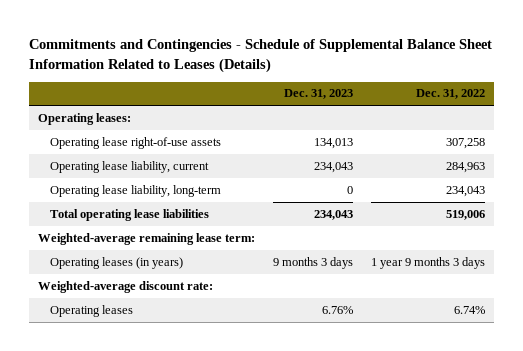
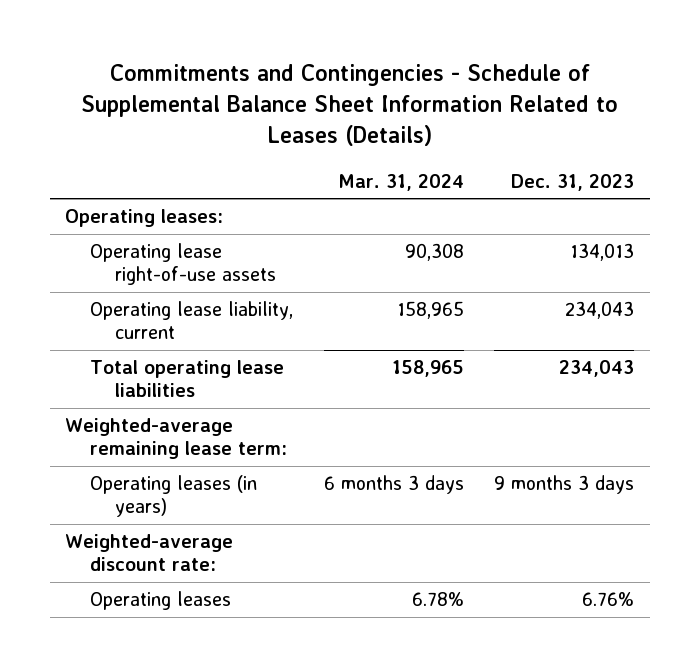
- | Dec. 31, 2023 | Dec. 31, 2022
+ | Mar. 31, 2024 | Dec. 31, 2023
- Operating lease liability, long-term | 0 | 234,043

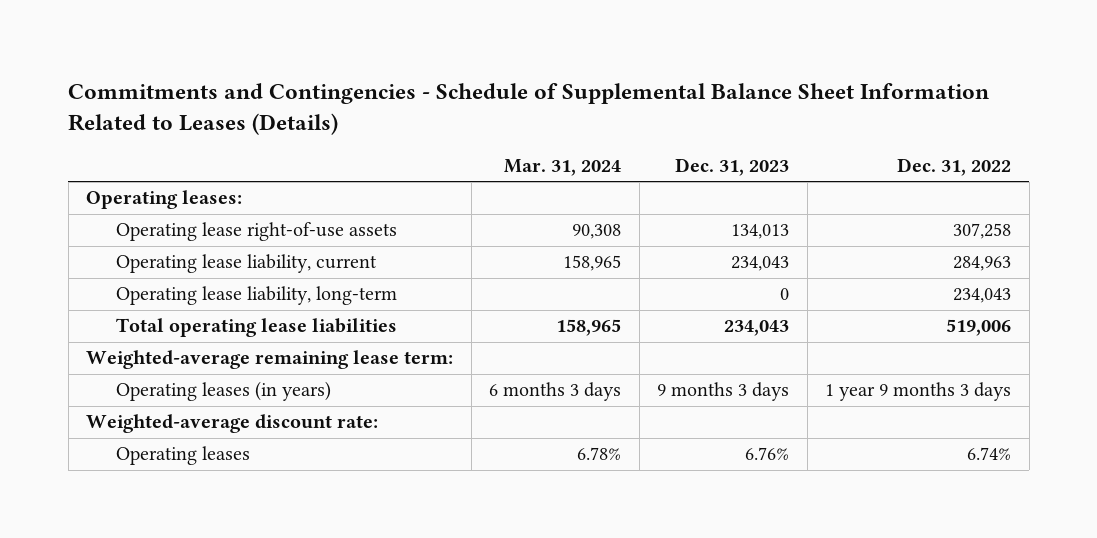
- | Mar. 31, 2024 | Dec. 31, 2023
+ | Mar. 31, 2024 | Dec. 31, 2023 | Dec. 31, 2022
+ Operating lease liability, long-term | | 0 | 234,043

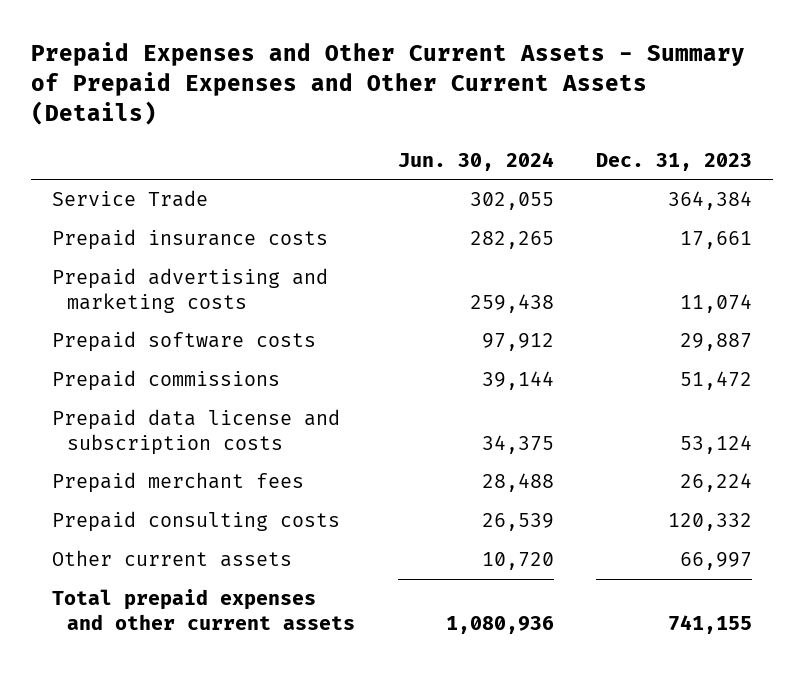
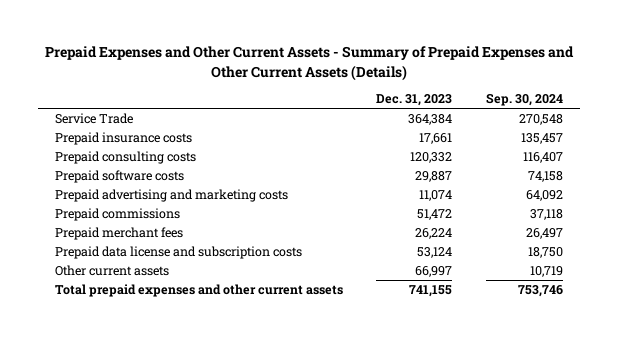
- | Jun. 30, 2024 | Dec. 31, 2023
+ | Dec. 31, 2023 | Sep. 30, 2024
moved up: Prepaid consulting costs | 120,332 | 116,407
moved down: Prepaid advertising and marketing costs | 11,074 | 64,092
moved down: Prepaid data license and subscription costs | 53,124 | 18,750

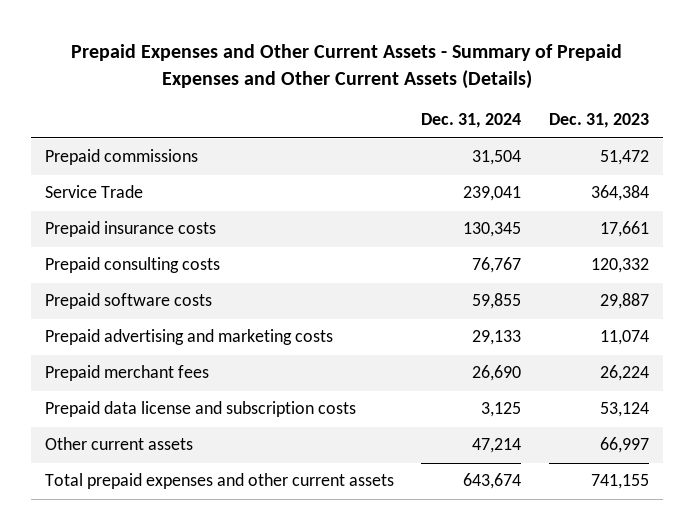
- | Dec. 31, 2023 | Sep. 30, 2024
+ | Dec. 31, 2024 | Dec. 31, 2023
moved up: Prepaid commissions | 31,504 | 51,472

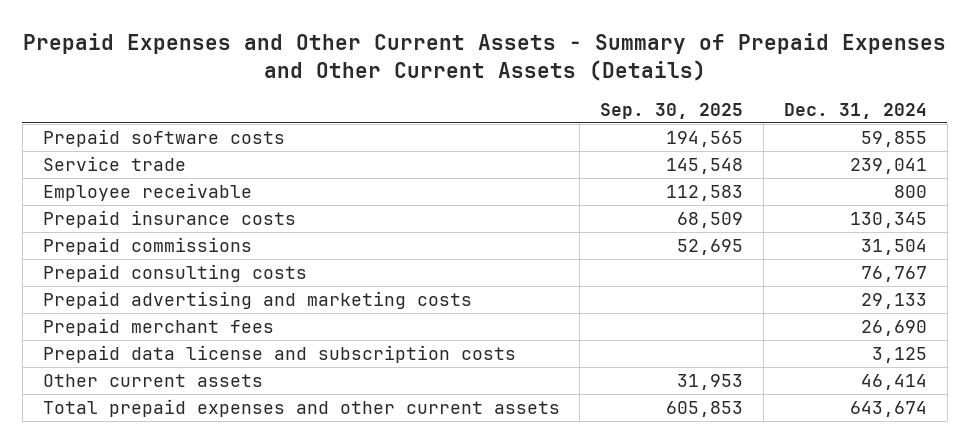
- | Dec. 31, 2024 | Dec. 31, 2023
+ | Sep. 30, 2025 | Dec. 31, 2024
- Service Trade | 239,041 | 364,384
moved up: Prepaid software costs | 194,565 | 59,855
+ Service trade | 145,548 | 239,041
+ Employee receivable | 112,583 | 800
moved down: Prepaid commissions | 52,695 | 31,504
- Other current assets | 47,214 | 66,997
+ Other current assets | 31,953 | 46,414

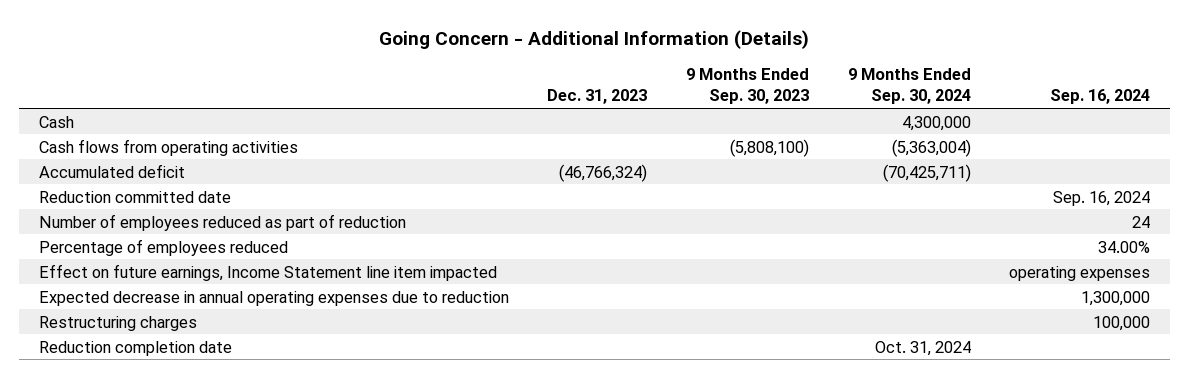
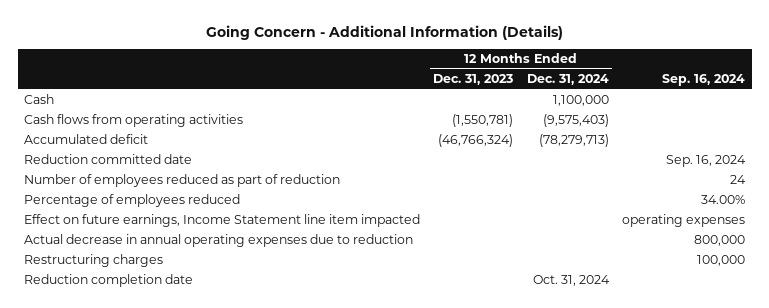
- | Dec. 31, 2023 | 9 Months Ended Sep. 30, 2023 | 9 Months Ended Sep. 30, 2024 | Sep. 16, 2024
+ | 12 Months Ended Dec. 31, 2023 | 12 Months Ended Dec. 31, 2024 | Sep. 16, 2024
- Expected decrease in annual operating expenses due to reduction | | | | 1,300,000
+ Actual decrease in annual operating expenses due to reduction | | | 800,000

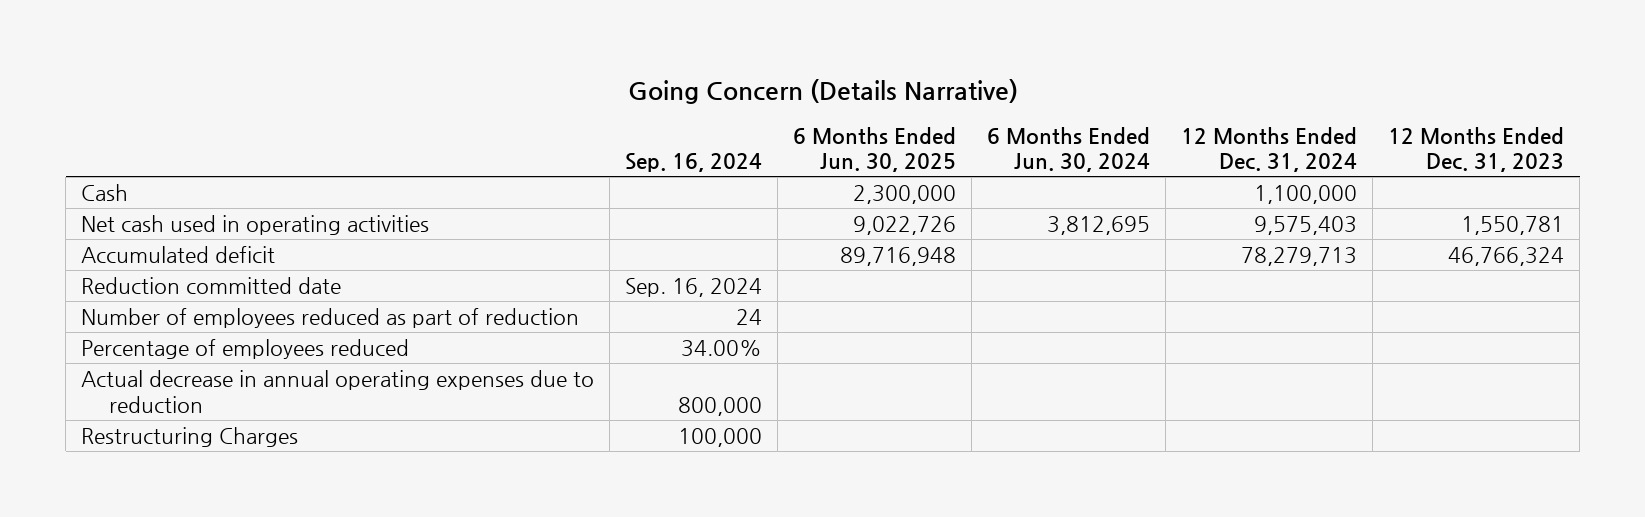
- Going Concern - Additional Information (Details)
+ Going Concern (Details Narrative)
- | 12 Months Ended Dec. 31, 2023 | 12 Months Ended Dec. 31, 2024 | Sep. 16, 2024
+ | Sep. 16, 2024 | 6 Months Ended Jun. 30, 2025 | 6 Months Ended Jun. 30, 2024 | 12 Months Ended Dec. 31, 2024 | 12 Months Ended Dec. 31, 2023
- Cash flows from operating activities | (1,550,781) | (9,575,403) |
- Accumulated deficit | (46,766,324) | (78,279,713) |
+ Net cash used in operating activities | | 9,022,726 | 3,812,695 | 9,575,403 | 1,550,781
+ Accumulated deficit | | 89,716,948 | | 78,279,713 | 46,766,324
- Effect on future earnings, Income Statement line item impacted | | | operating expenses
- Restructuring charges | | | 100,000
- Reduction completion date | | Oct. 31, 2024 |
+ Restructuring Charges | 100,000 | | | |

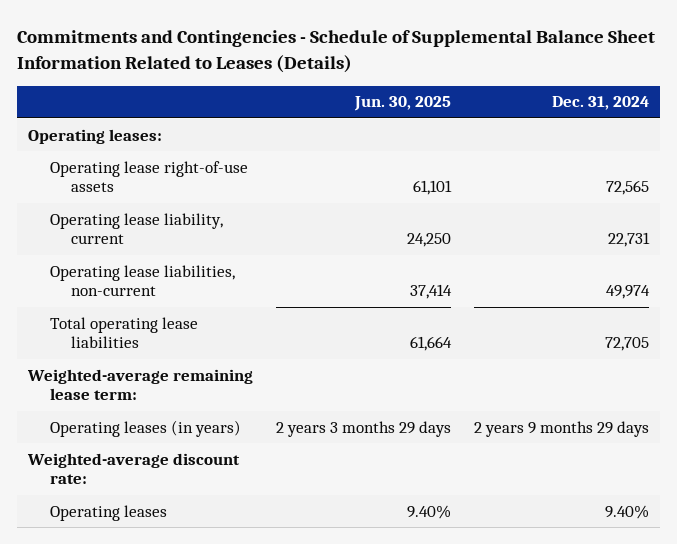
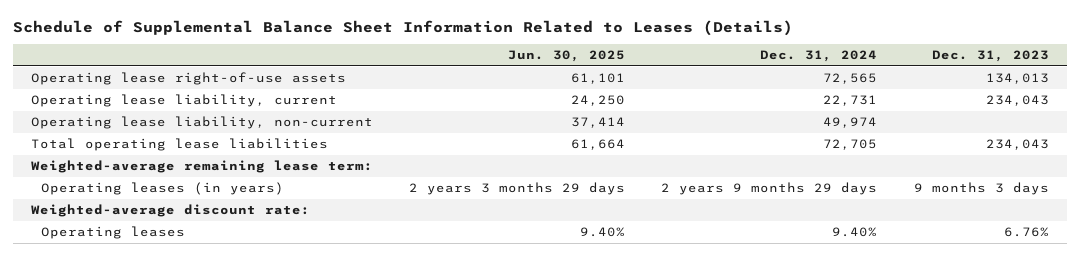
- Commitments and Contingencies - Schedule of Supplemental Balance Sheet Information Related to Leases (Details)
+ Schedule of Supplemental Balance Sheet Information Related to Leases (Details)
- | Jun. 30, 2025 | Dec. 31, 2024
+ | Jun. 30, 2025 | Dec. 31, 2024 | Dec. 31, 2023
- Operating leases:
- Operating lease liabilities, non-current | 37,414 | 49,974
+ Operating lease liability, non-current | 37,414 | 49,974 |

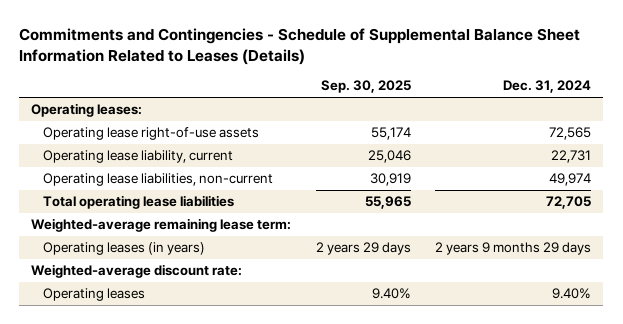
- Schedule of Supplemental Balance Sheet Information Related to Leases (Details)
+ Commitments and Contingencies - Schedule of Supplemental Balance Sheet Information Related to Leases (Details)
- | Jun. 30, 2025 | Dec. 31, 2024 | Dec. 31, 2023
+ | Sep. 30, 2025 | Dec. 31, 2024
+ Operating leases:
- Operating lease liability, non-current | 37,414 | 49,974 |
+ Operating lease liabilities, non-current | 30,919 | 49,974

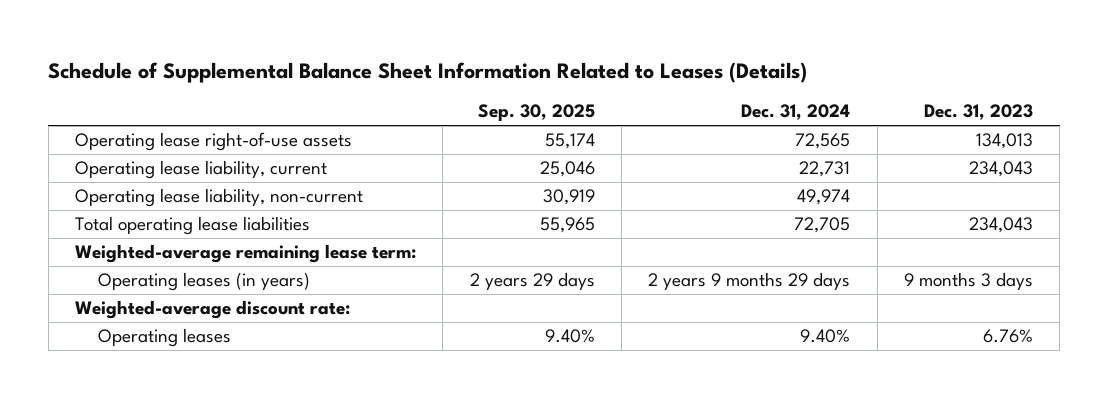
- Commitments and Contingencies - Schedule of Supplemental Balance Sheet Information Related to Leases (Details)
+ Schedule of Supplemental Balance Sheet Information Related to Leases (Details)
- | Sep. 30, 2025 | Dec. 31, 2024
+ | Sep. 30, 2025 | Dec. 31, 2024 | Dec. 31, 2023
- Operating leases:
- Operating lease liabilities, non-current | 30,919 | 49,974
+ Operating lease liability, non-current | 30,919 | 49,974 |

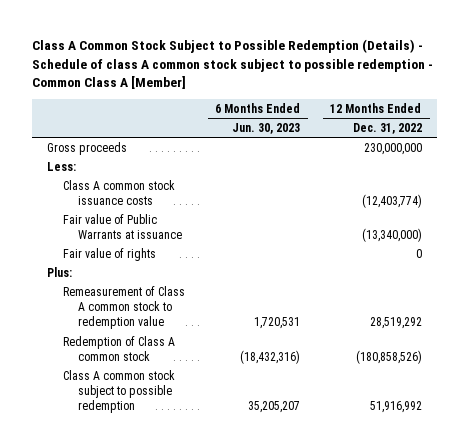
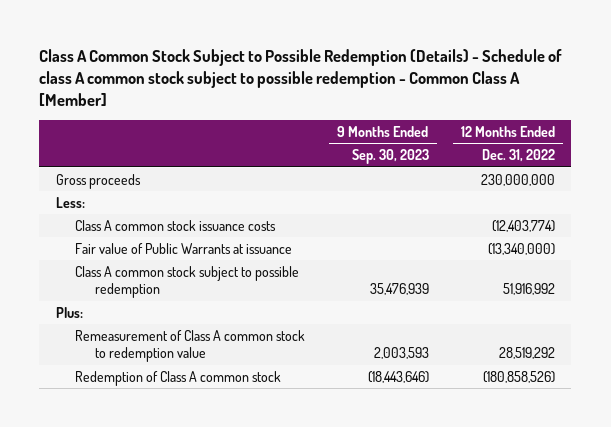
- | 6 Months Ended Jun. 30, 2023 | 12 Months Ended Dec. 31, 2022
+ | 9 Months Ended Sep. 30, 2023 | 12 Months Ended Dec. 31, 2022
- Fair value of rights | | 0
moved up: Class A common stock subject to possible redemption | 35,476,939 | 51,916,992

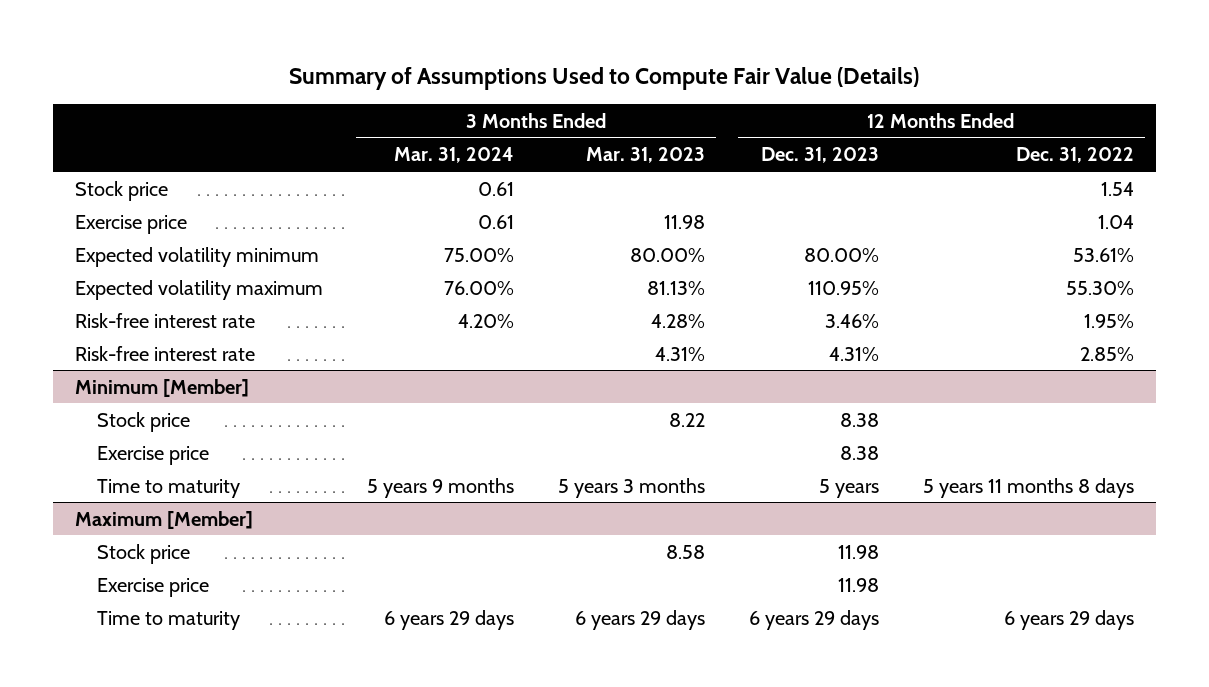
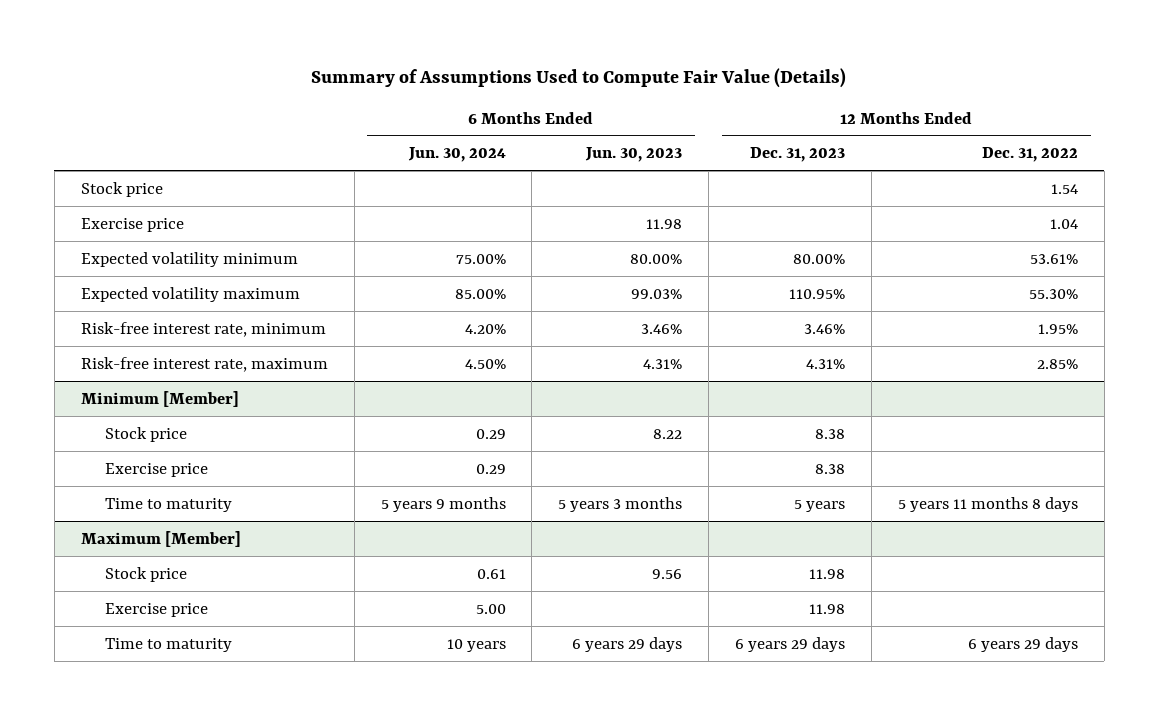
- | 3 Months Ended Mar. 31, 2024 | 3 Months Ended Mar. 31, 2023 | 12 Months Ended Dec. 31, 2023 | 12 Months Ended Dec. 31, 2022
+ | 6 Months Ended Jun. 30, 2024 | 6 Months Ended Jun. 30, 2023 | 12 Months Ended Dec. 31, 2023 | 12 Months Ended Dec. 31, 2022
- Risk-free interest rate | 4.20% | 4.28% | 3.46% | 1.95%
- Risk-free interest rate | | 4.31% | 4.31% | 2.85%
+ Risk-free interest rate, minimum | 4.20% | 3.46% | 3.46% | 1.95%
+ Risk-free interest rate, maximum | 4.50% | 4.31% | 4.31% | 2.85%

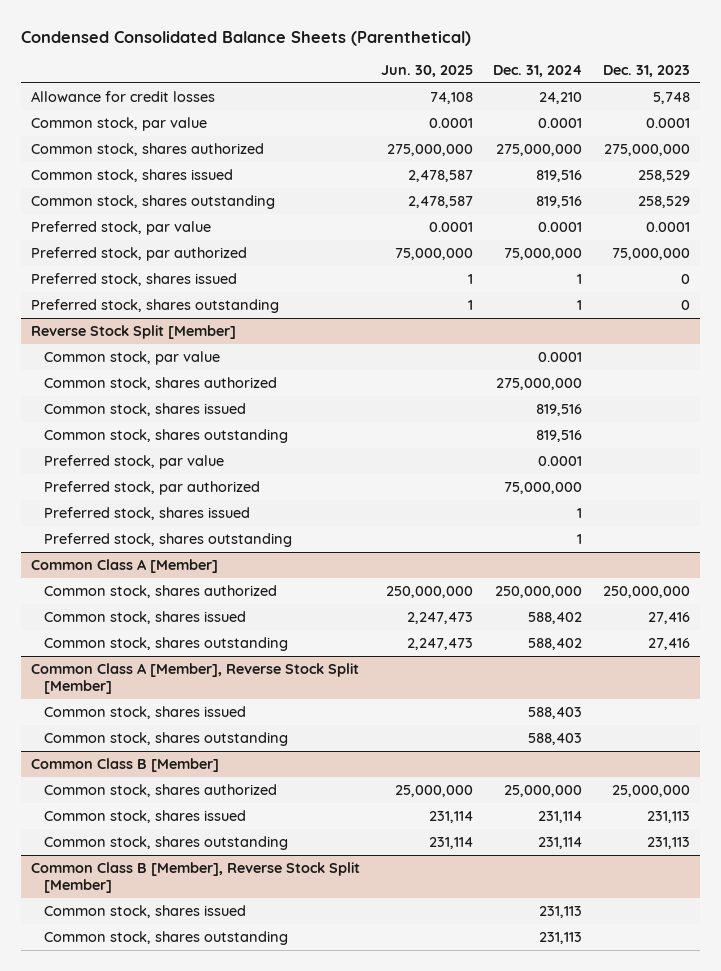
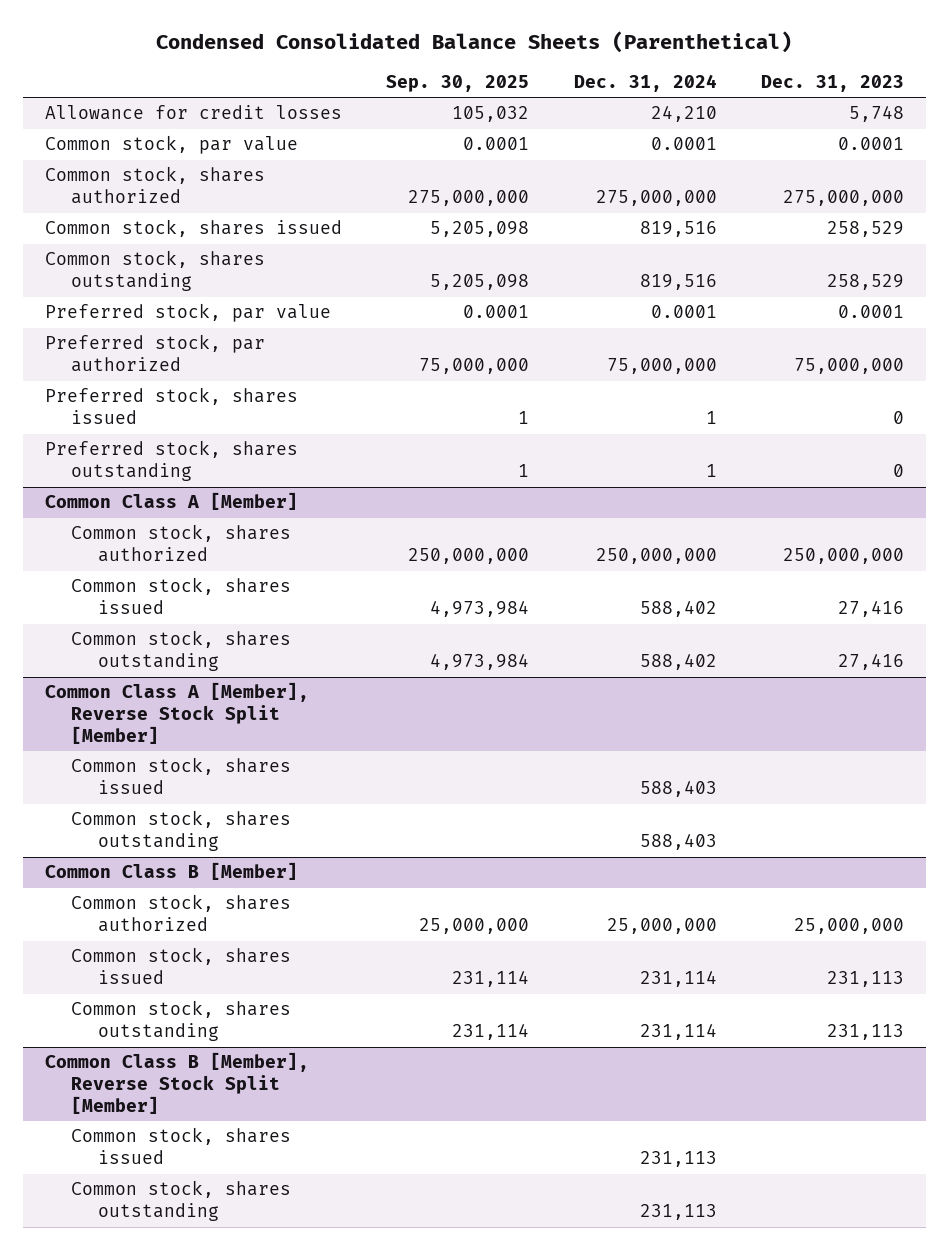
- | Jun. 30, 2025 | Dec. 31, 2024 | Dec. 31, 2023
+ | Sep. 30, 2025 | Dec. 31, 2024 | Dec. 31, 2023
- Reverse Stock Split [Member]
- Common stock, par value | | 0.0001 |
- Common stock, shares authorized | | 275,000,000 |
- Common stock, shares issued | | 819,516 |
- Common stock, shares outstanding | | 819,516 |
- Preferred stock, par value | | 0.0001 |
- Preferred stock, par authorized | | 75,000,000 |
- Preferred stock, shares issued | | 1 |
- Preferred stock, shares outstanding | | 1 |

